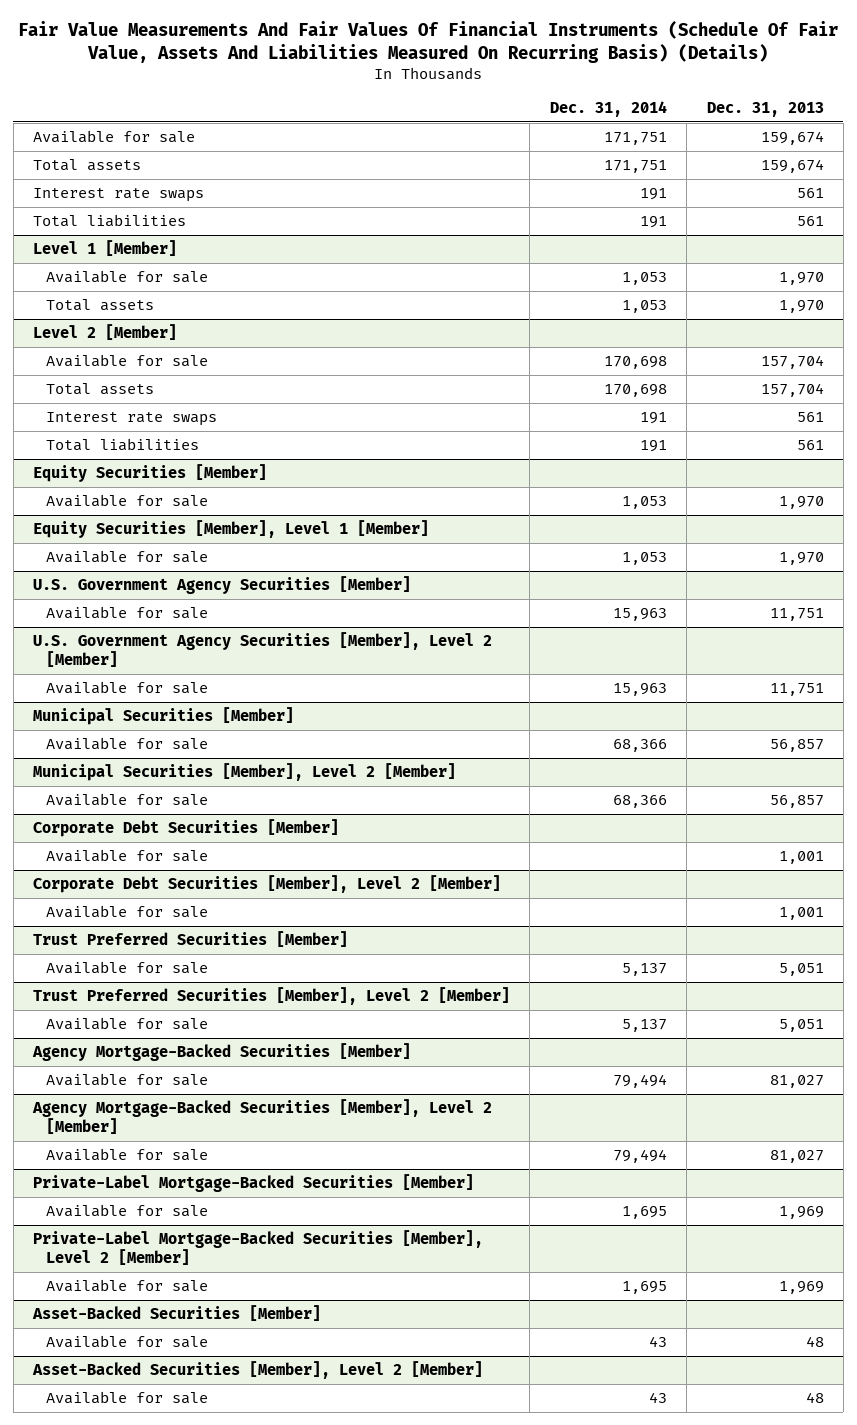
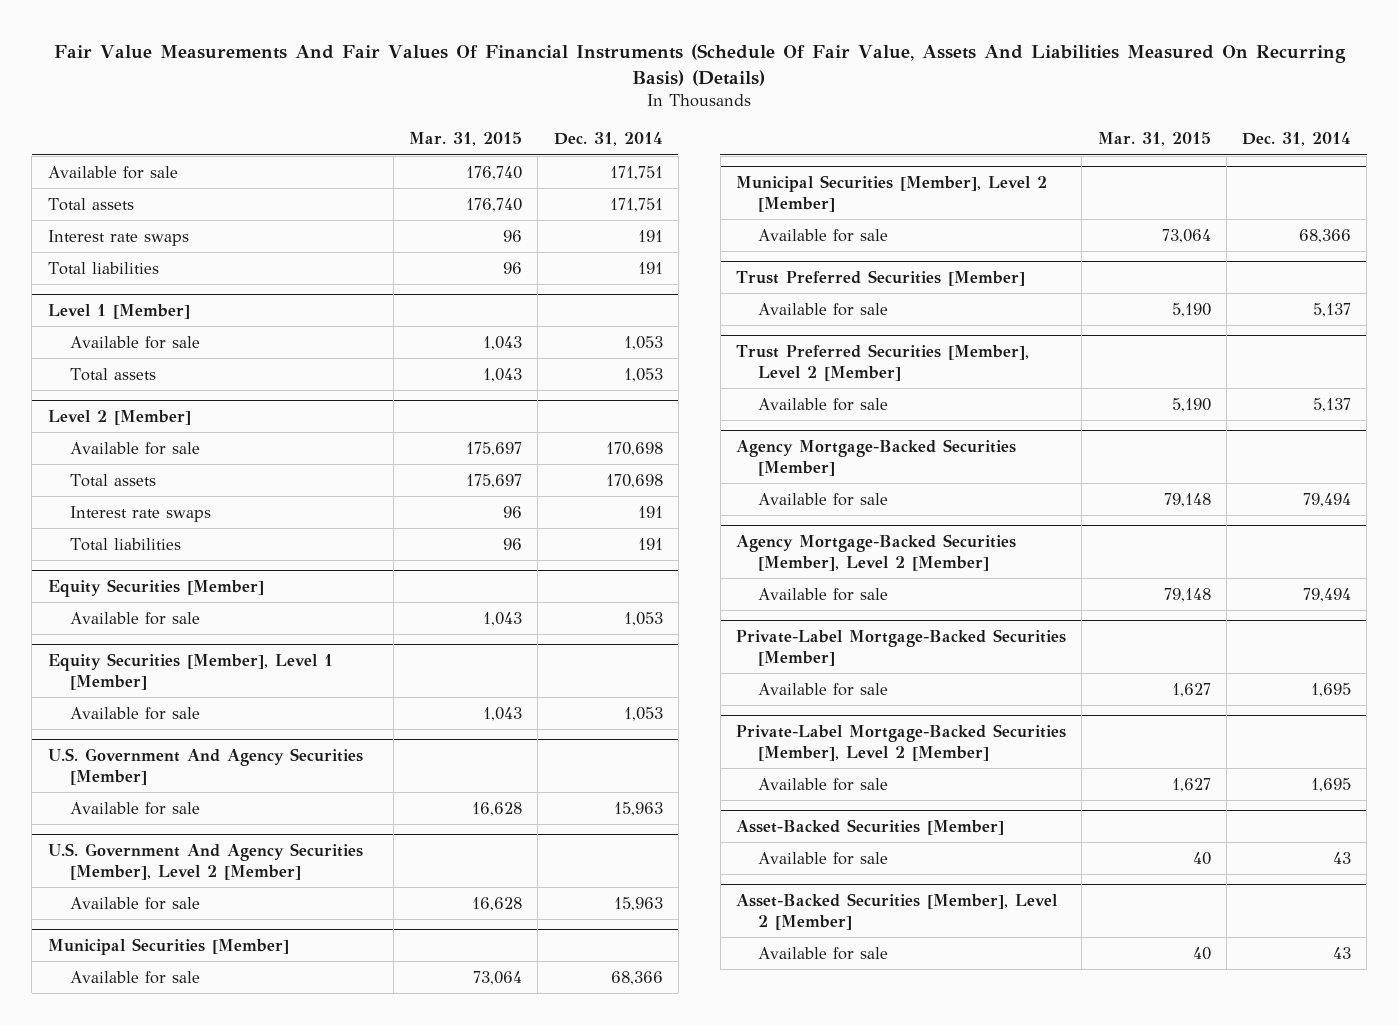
- | Dec. 31, 2014 | Dec. 31, 2013
+ | Mar. 31, 2015 | Dec. 31, 2014
- U.S. Government Agency Securities [Member]
+ U.S. Government And Agency Securities [Member]
- U.S. Government Agency Securities [Member], Level 2 [Member]
+ U.S. Government And Agency Securities [Member], Level 2 [Member]
- Corporate Debt Securities [Member]
- Available for sale | | 1,001
- Corporate Debt Securities [Member], Level 2 [Member]
- Available for sale | | 1,001

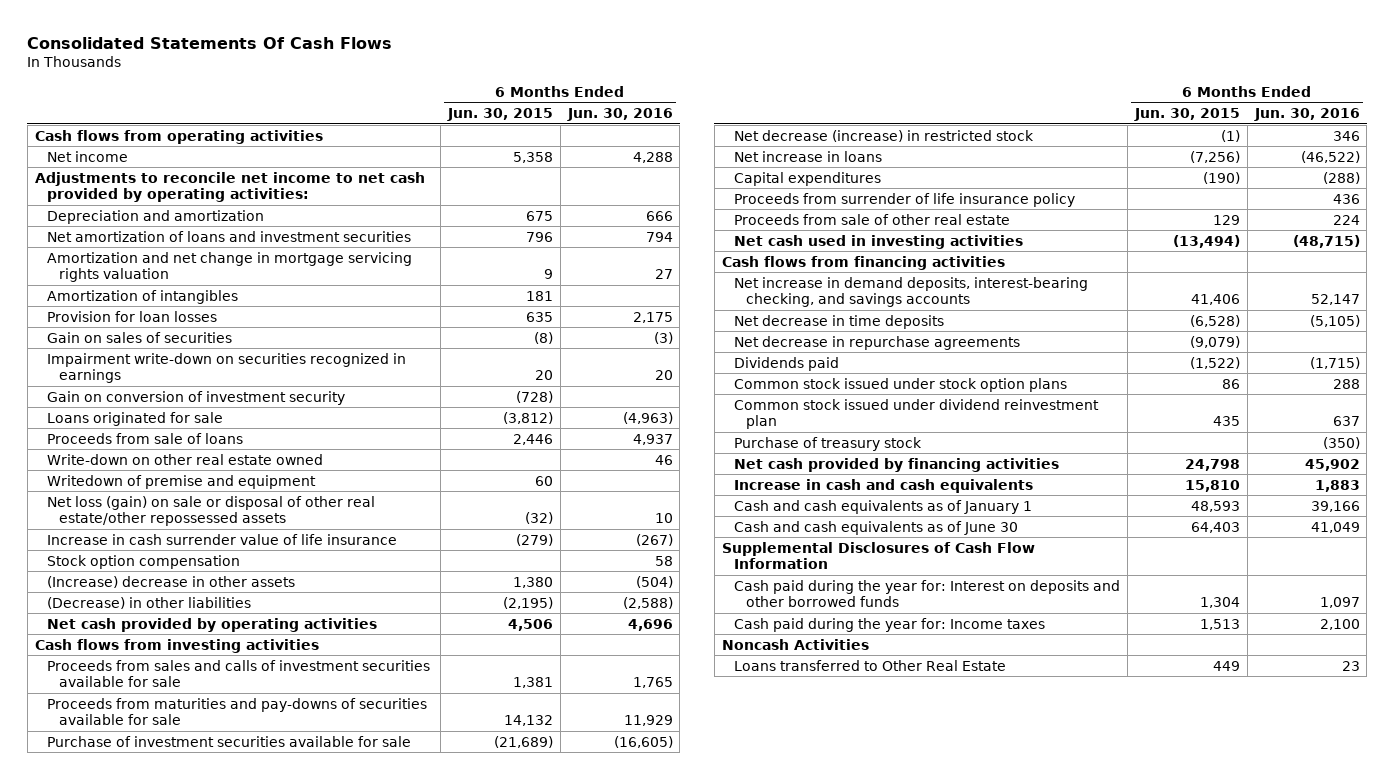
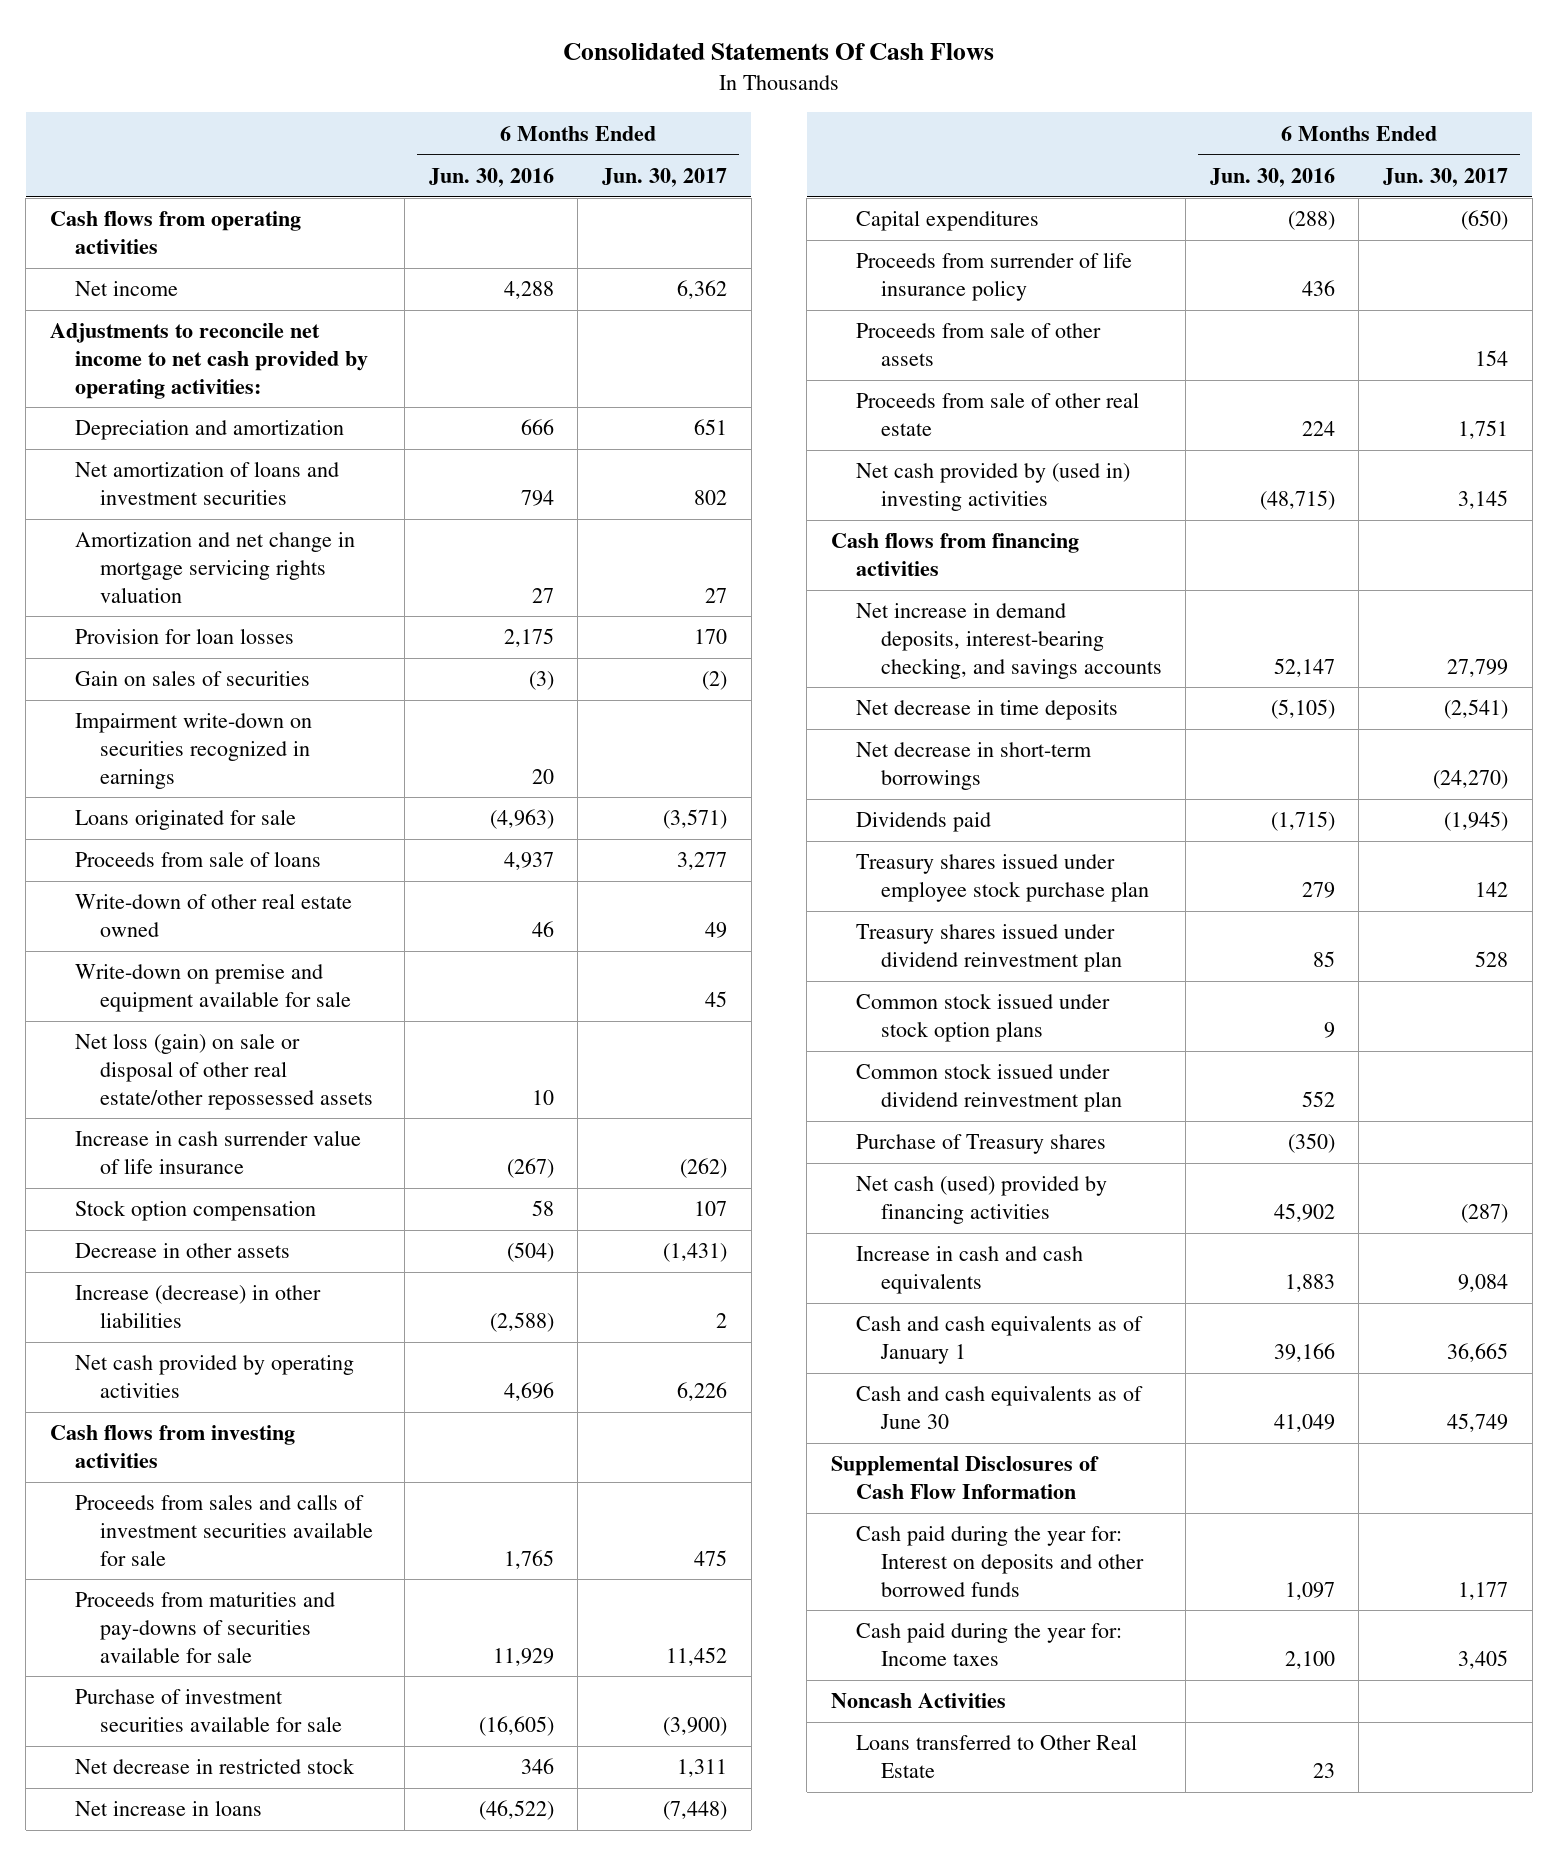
- | 6 Months Ended Jun. 30, 2015 | 6 Months Ended Jun. 30, 2016
+ | 6 Months Ended Jun. 30, 2016 | 6 Months Ended Jun. 30, 2017
- Amortization of intangibles | 181 |
- Gain on conversion of investment security | (728) |
- Write-down on other real estate owned | | 46
- Writedown of premise and equipment | 60 |
+ Write-down of other real estate owned | 46 | 49
+ Write-down on premise and equipment available for sale | | 45
- (Increase) decrease in other assets | 1,380 | (504)
- (Decrease) in other liabilities | (2,195) | (2,588)
+ Decrease in other assets | (504) | (1,431)
+ Increase (decrease) in other liabilities | (2,588) | 2
- Net decrease (increase) in restricted stock | (1) | 346
+ Net decrease in restricted stock | 346 | 1,311
+ Proceeds from sale of other assets | | 154
- Net cash used in investing activities | (13,494) | (48,715)
+ Net cash provided by (used in) investing activities | (48,715) | 3,145
- Net decrease in repurchase agreements | (9,079) |
+ Net decrease in short-term borrowings | | (24,270)
- Common stock issued under stock option plans | 86 | 288
- Common stock issued under dividend reinvestment plan | 435 | 637
- Purchase of treasury stock | | (350)
- Net cash provided by financing activities | 24,798 | 45,902
+ Treasury shares issued under employee stock purchase plan | 279 | 142
+ Treasury shares issued under dividend reinvestment plan | 85 | 528
+ Common stock issued under stock option plans | 9 |
+ Common stock issued under dividend reinvestment plan | 552 |
+ Purchase of Treasury shares | (350) |
+ Net cash (used) provided by financing activities | 45,902 | (287)

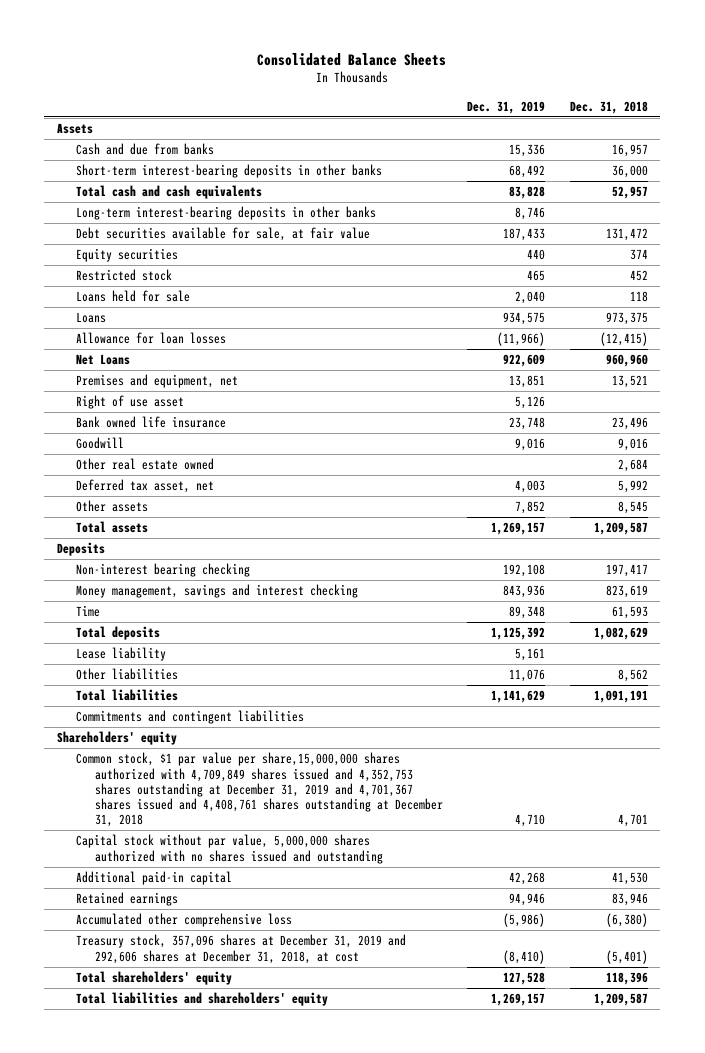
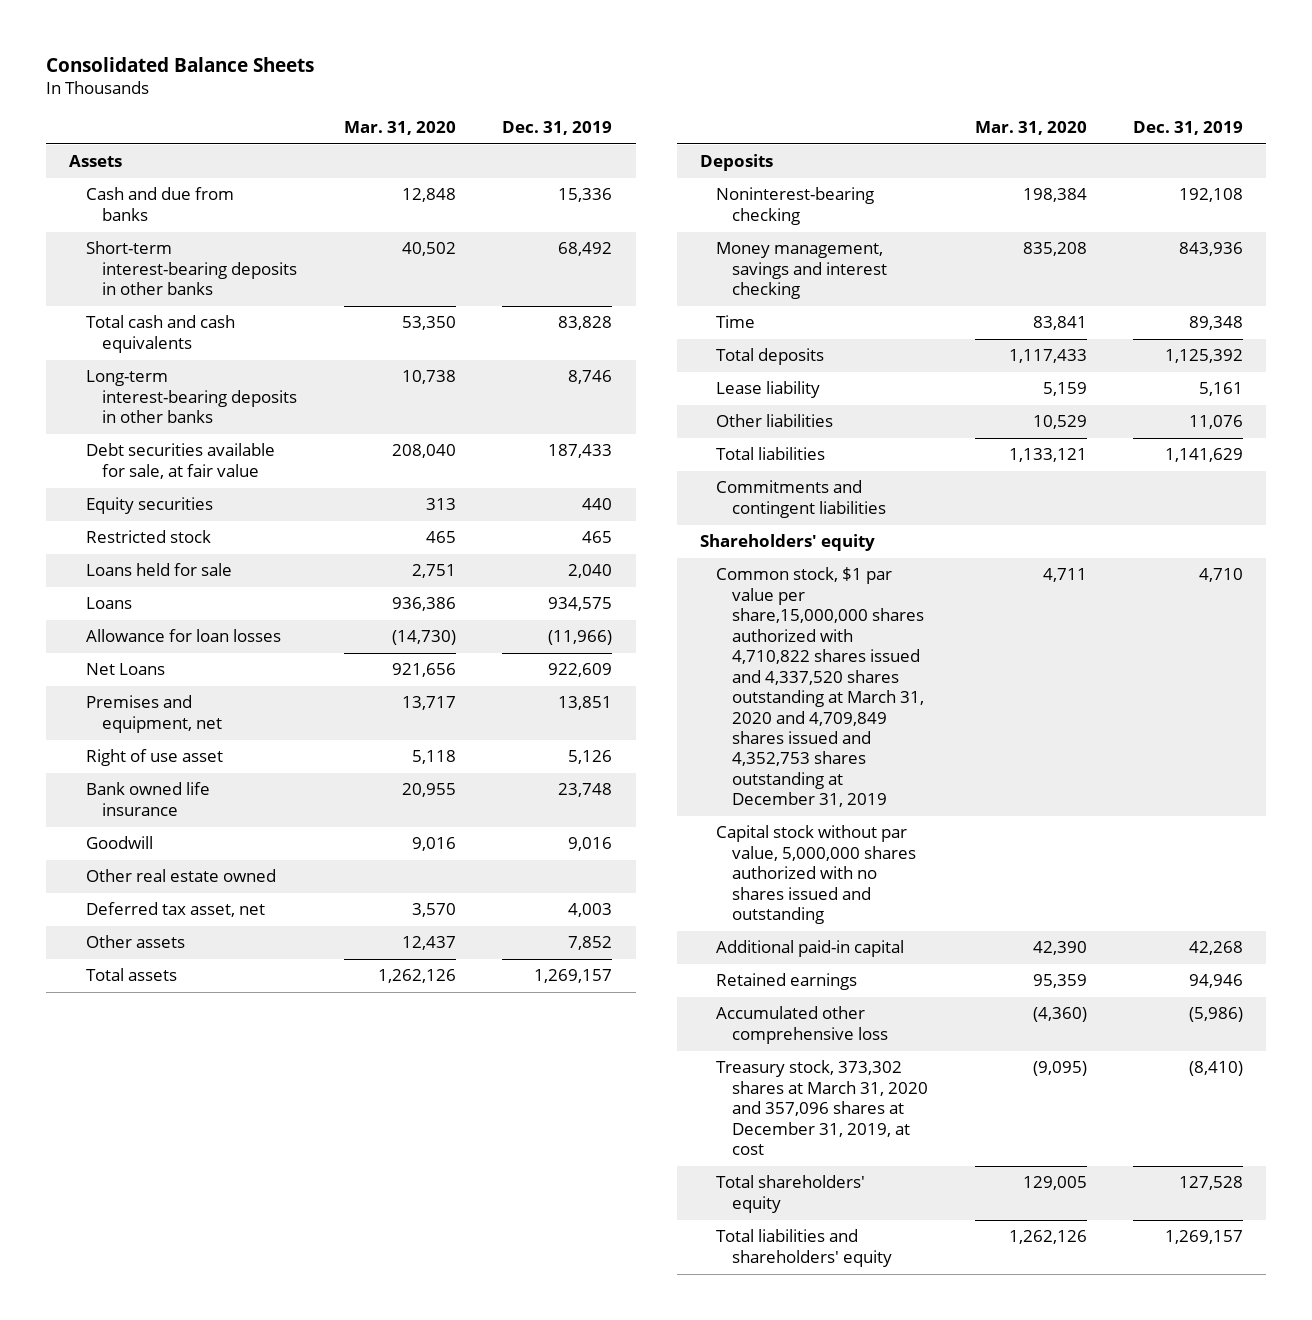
- | Dec. 31, 2019 | Dec. 31, 2018
+ | Mar. 31, 2020 | Dec. 31, 2019
- Non-interest bearing checking | 192,108 | 197,417
+ Noninterest-bearing checking | 198,384 | 192,108
- Common stock, $1 par value per share,15,000,000 shares authorized with 4,709,849 shares issued and 4,352,753 shares outstanding at December 31, 2019 and 4,701,367 shares issued and 4,408,761 shares outstanding at December 31, 2018 | 4,710 | 4,701
+ Common stock, $1 par value per share,15,000,000 shares authorized with 4,710,822 shares issued and 4,337,520 shares outstanding at March 31, 2020 and 4,709,849 shares issued and 4,352,753 shares outstanding at December 31, 2019 | 4,711 | 4,710
- Treasury stock, 357,096 shares at December 31, 2019 and 292,606 shares at December 31, 2018, at cost | (8,410) | (5,401)
+ Treasury stock, 373,302 shares at March 31, 2020 and 357,096 shares at December 31, 2019, at cost | (9,095) | (8,410)

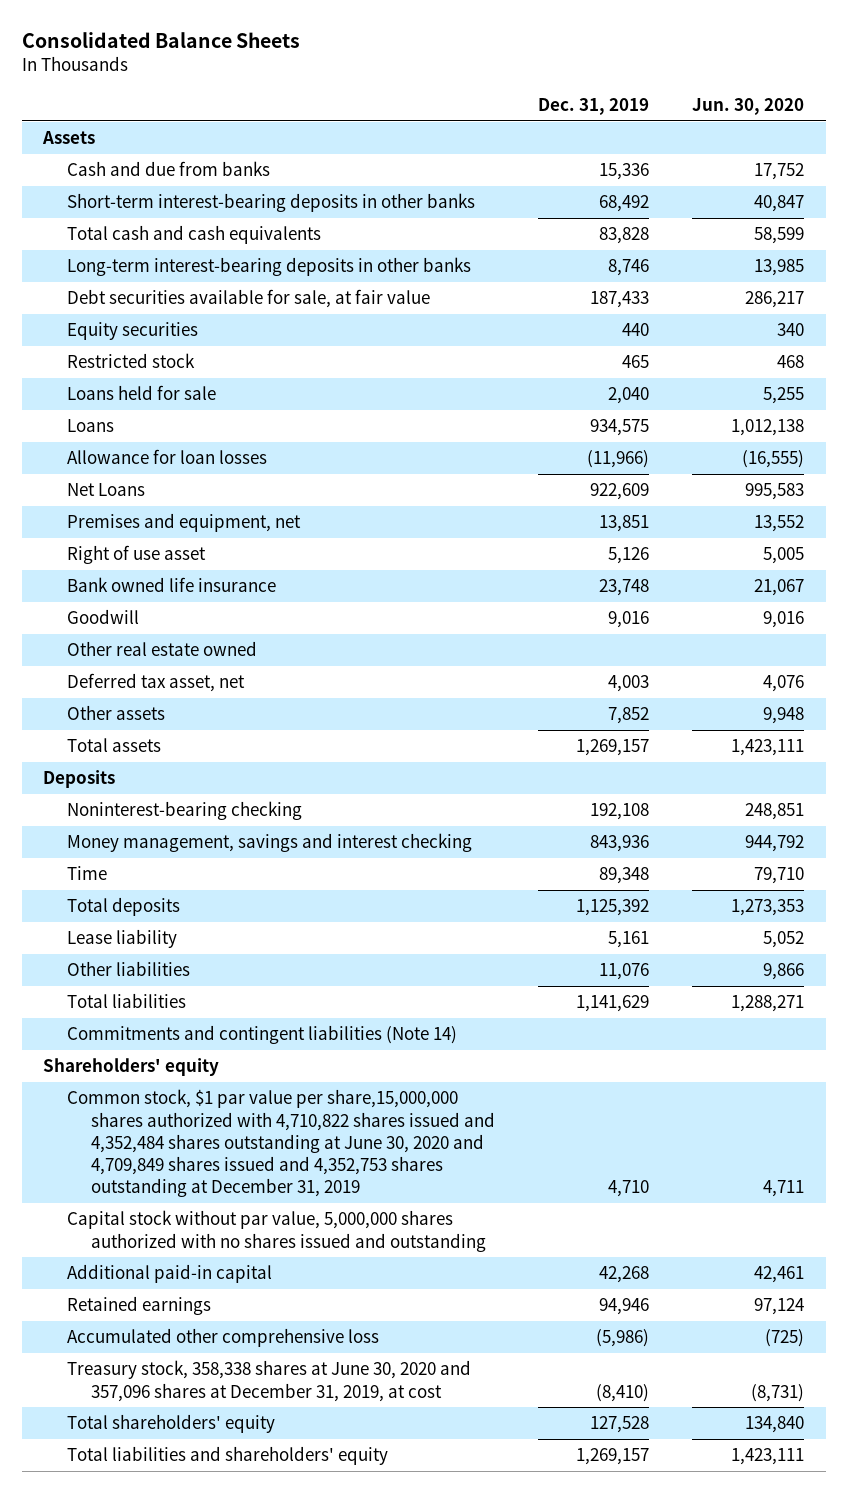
- | Mar. 31, 2020 | Dec. 31, 2019
+ | Dec. 31, 2019 | Jun. 30, 2020
- Commitments and contingent liabilities
+ Commitments and contingent liabilities (Note 14)
- Common stock, $1 par value per share,15,000,000 shares authorized with 4,710,822 shares issued and 4,337,520 shares outstanding at March 31, 2020 and 4,709,849 shares issued and 4,352,753 shares outstanding at December 31, 2019 | 4,711 | 4,710
+ Common stock, $1 par value per share,15,000,000 shares authorized with 4,710,822 shares issued and 4,352,484 shares outstanding at June 30, 2020 and 4,709,849 shares issued and 4,352,753 shares outstanding at December 31, 2019 | 4,710 | 4,711
- Treasury stock, 373,302 shares at March 31, 2020 and 357,096 shares at December 31, 2019, at cost | (9,095) | (8,410)
+ Treasury stock, 358,338 shares at June 30, 2020 and 357,096 shares at December 31, 2019, at cost | (8,410) | (8,731)

